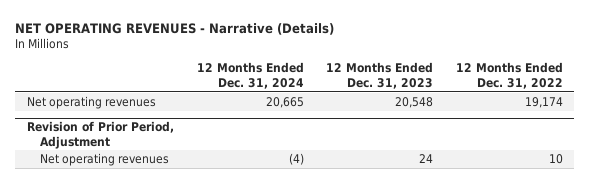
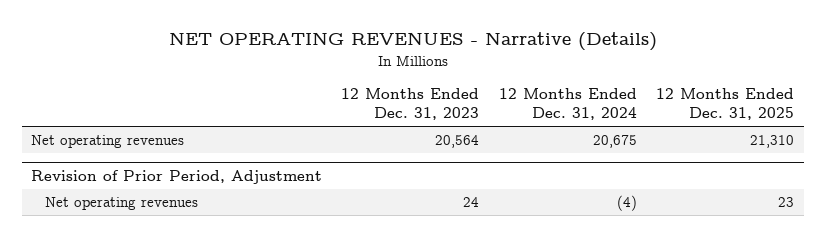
- | 12 Months Ended Dec. 31, 2024 | 12 Months Ended Dec. 31, 2023 | 12 Months Ended Dec. 31, 2022
+ | 12 Months Ended Dec. 31, 2023 | 12 Months Ended Dec. 31, 2024 | 12 Months Ended Dec. 31, 2025
- Net operating revenues | 20,665 | 20,548 | 19,174
+ Net operating revenues | 20,564 | 20,675 | 21,310

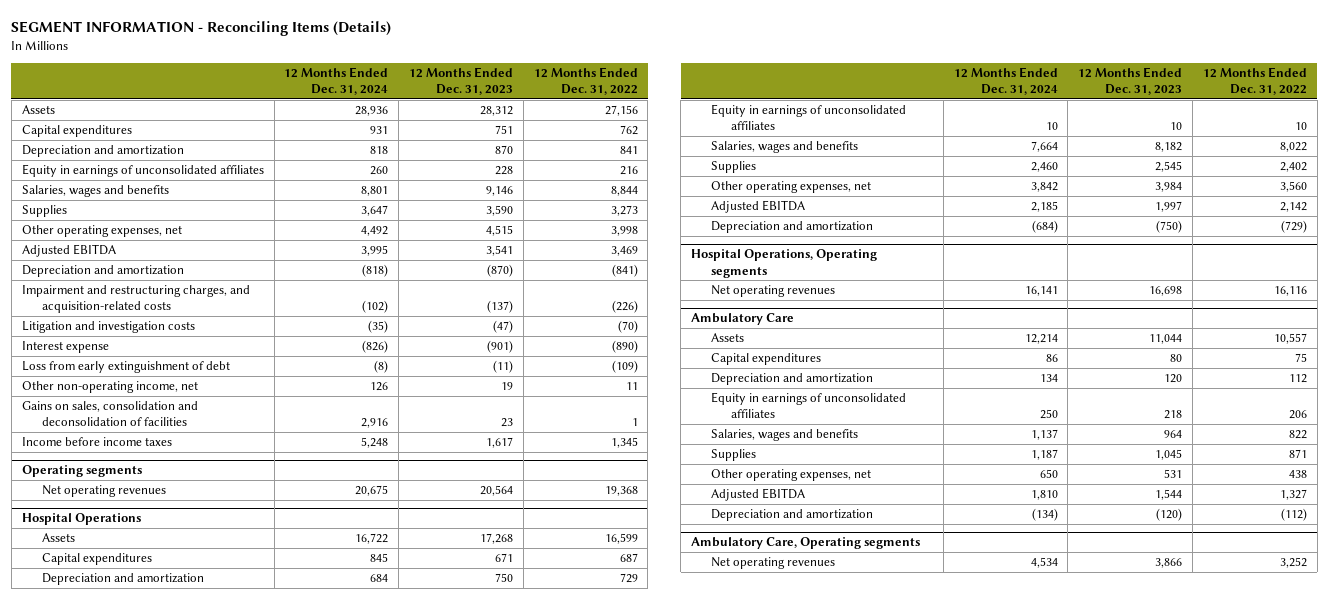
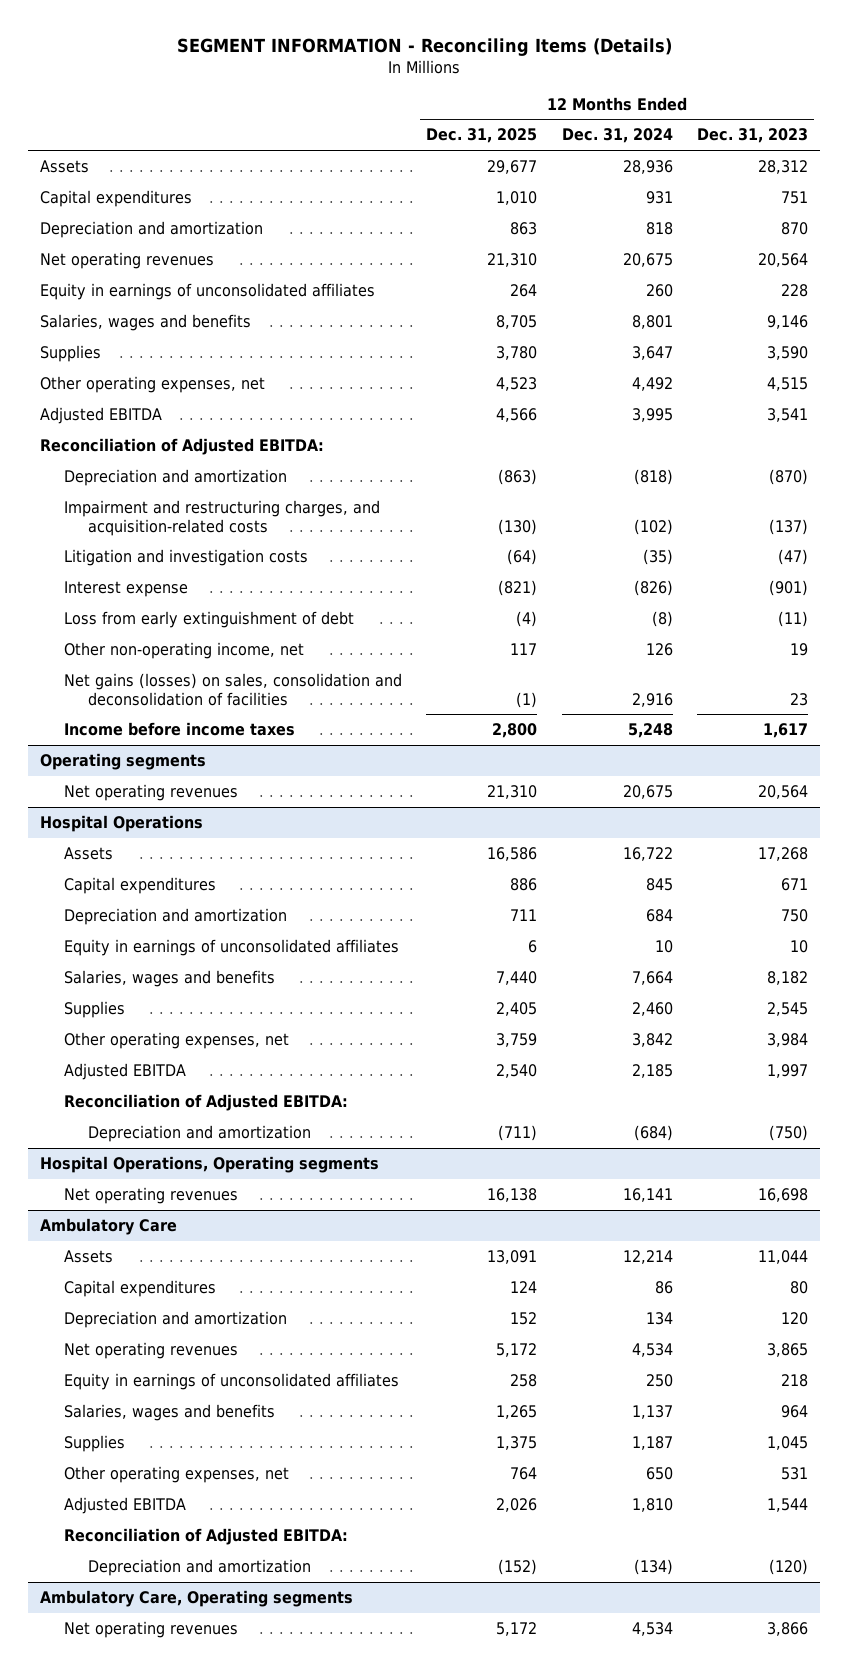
- | 12 Months Ended Dec. 31, 2024 | 12 Months Ended Dec. 31, 2023 | 12 Months Ended Dec. 31, 2022
+ | 12 Months Ended Dec. 31, 2025 | 12 Months Ended Dec. 31, 2024 | 12 Months Ended Dec. 31, 2023
+ Net operating revenues | 21,310 | 20,675 | 20,564
+ Reconciliation of Adjusted EBITDA:
- Gains on sales, consolidation and deconsolidation of facilities | 2,916 | 23 | 1
+ Net gains (losses) on sales, consolidation and deconsolidation of facilities | (1) | 2,916 | 23
@ Hospital Operations
+ Reconciliation of Adjusted EBITDA:
@ Ambulatory Care
+ Net operating revenues | 5,172 | 4,534 | 3,865
+ Reconciliation of Adjusted EBITDA:

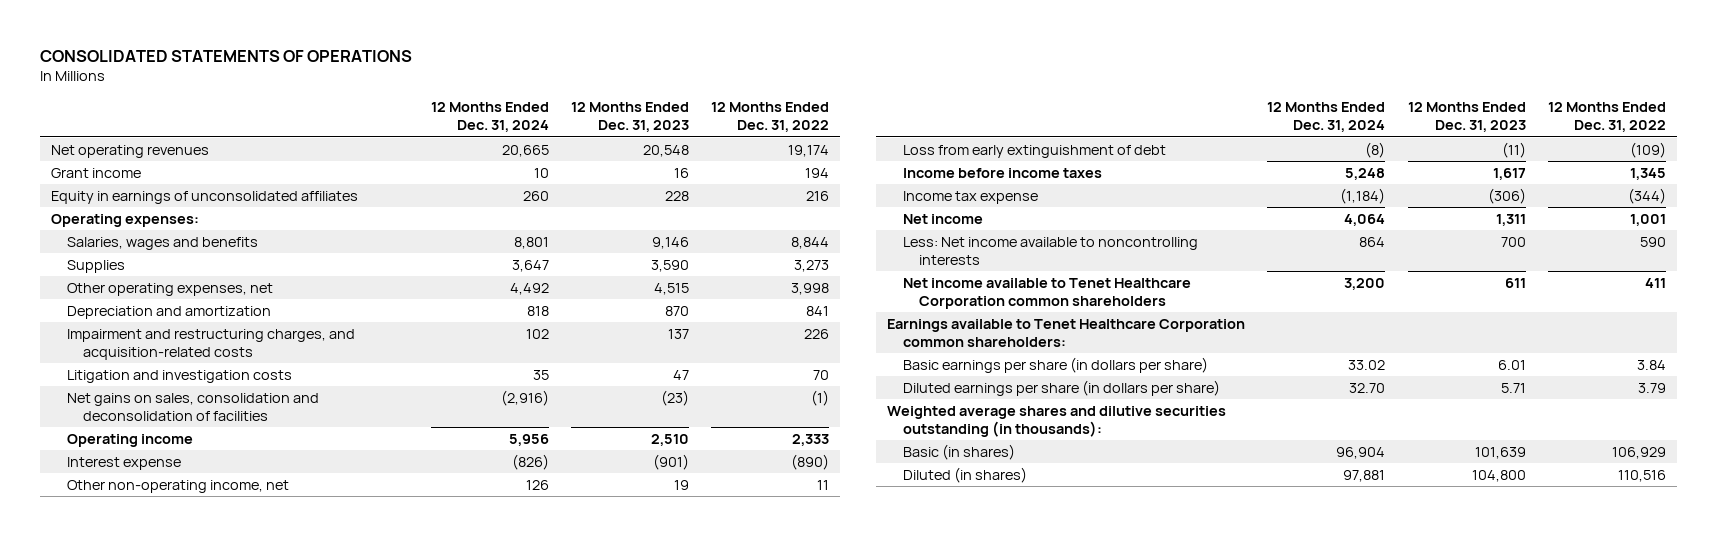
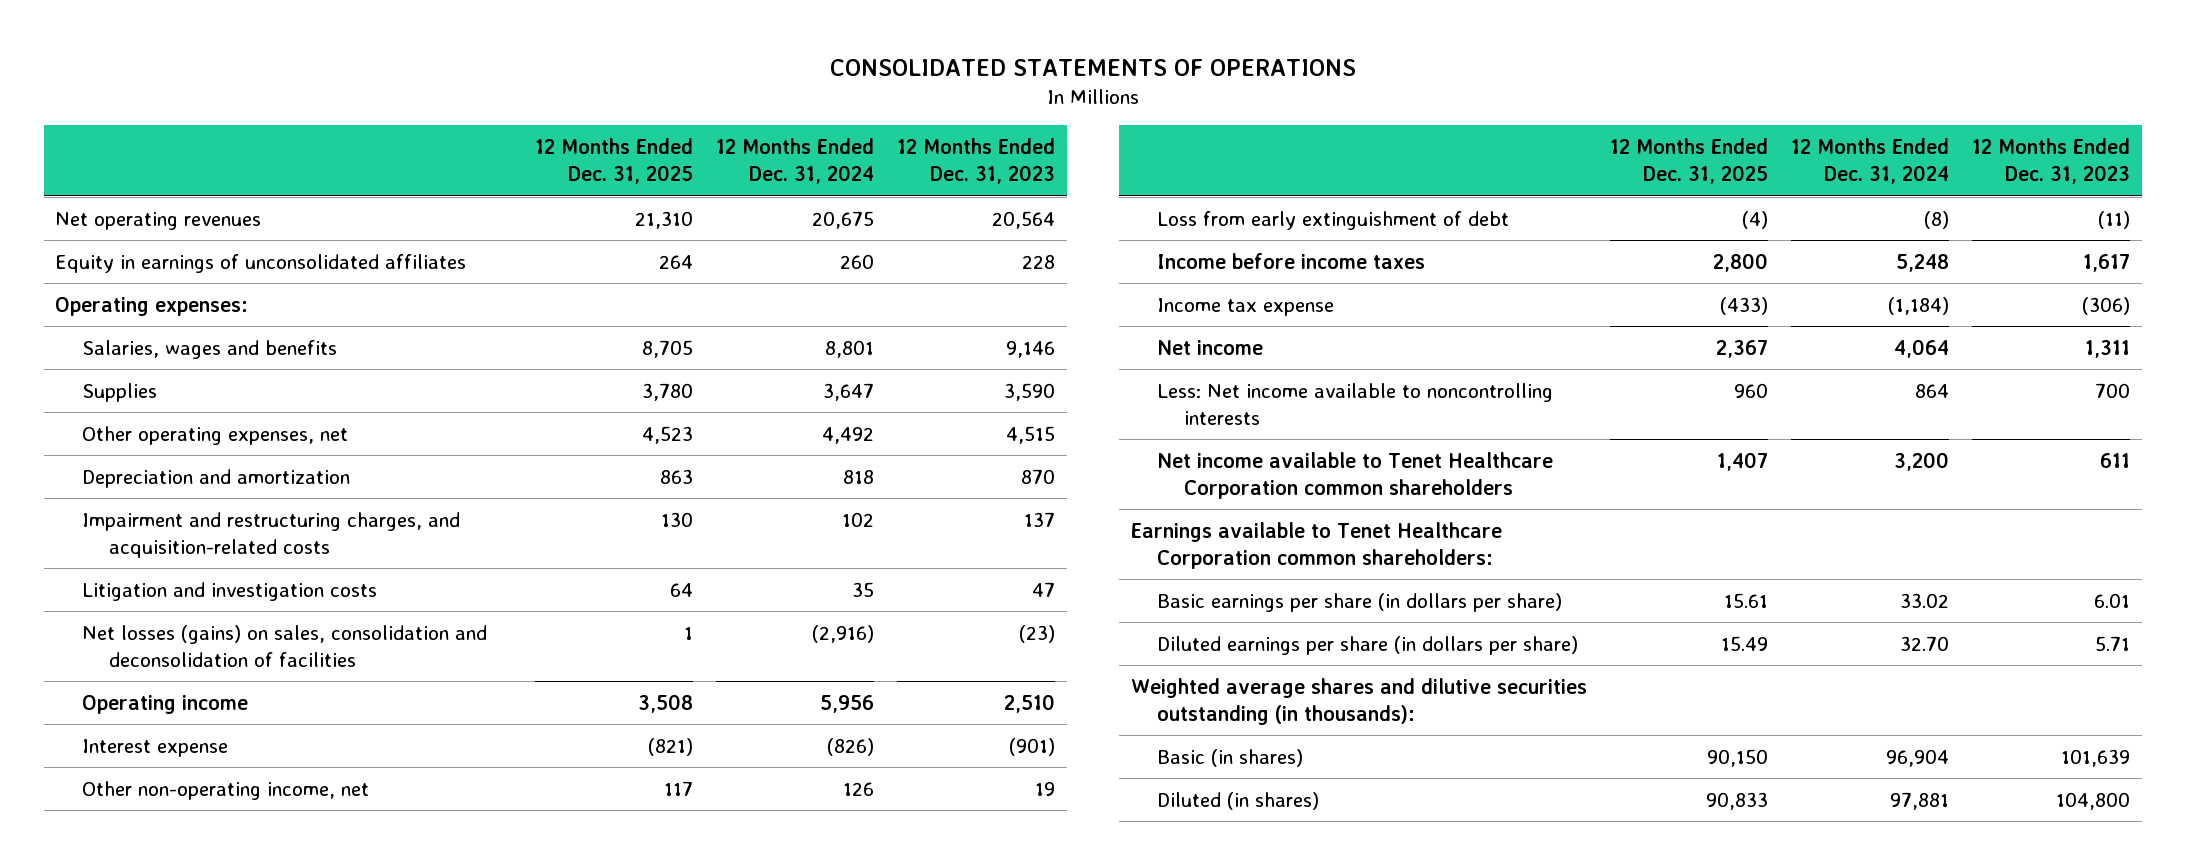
- | 12 Months Ended Dec. 31, 2024 | 12 Months Ended Dec. 31, 2023 | 12 Months Ended Dec. 31, 2022
+ | 12 Months Ended Dec. 31, 2025 | 12 Months Ended Dec. 31, 2024 | 12 Months Ended Dec. 31, 2023
- Net operating revenues | 20,665 | 20,548 | 19,174
- Grant income | 10 | 16 | 194
+ Net operating revenues | 21,310 | 20,675 | 20,564
- Net gains on sales, consolidation and deconsolidation of facilities | (2,916) | (23) | (1)
+ Net losses (gains) on sales, consolidation and deconsolidation of facilities | 1 | (2,916) | (23)

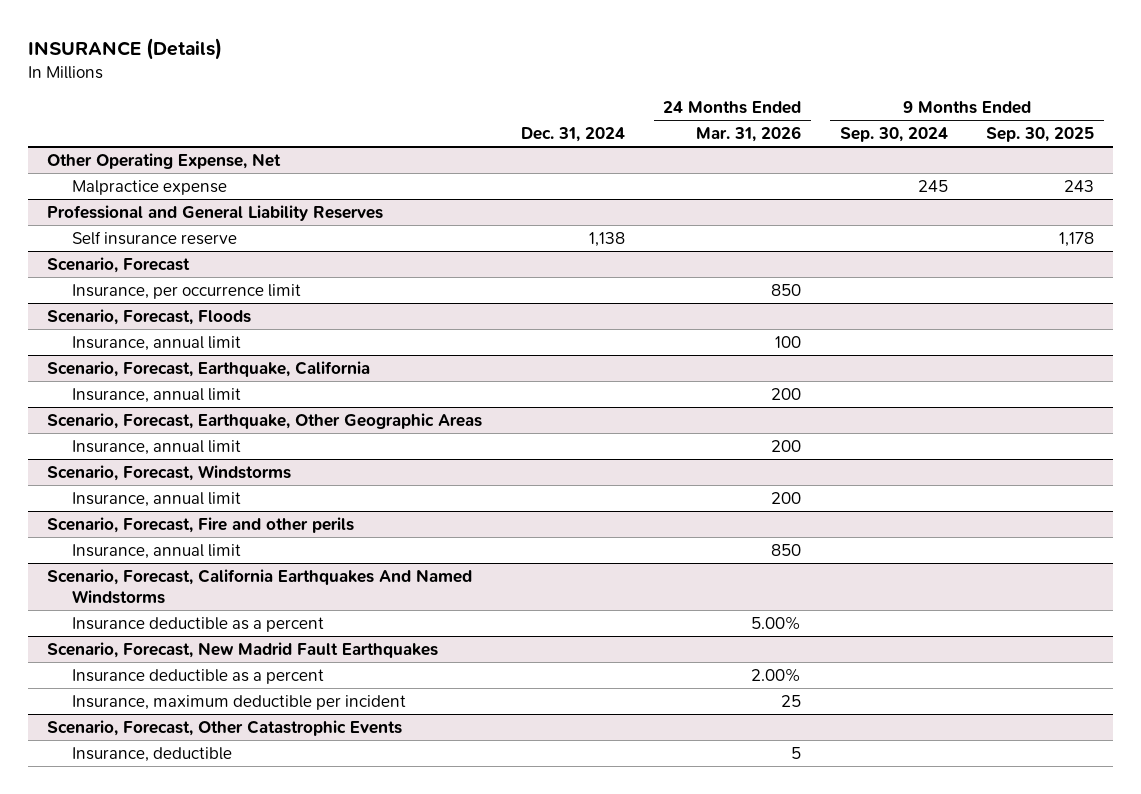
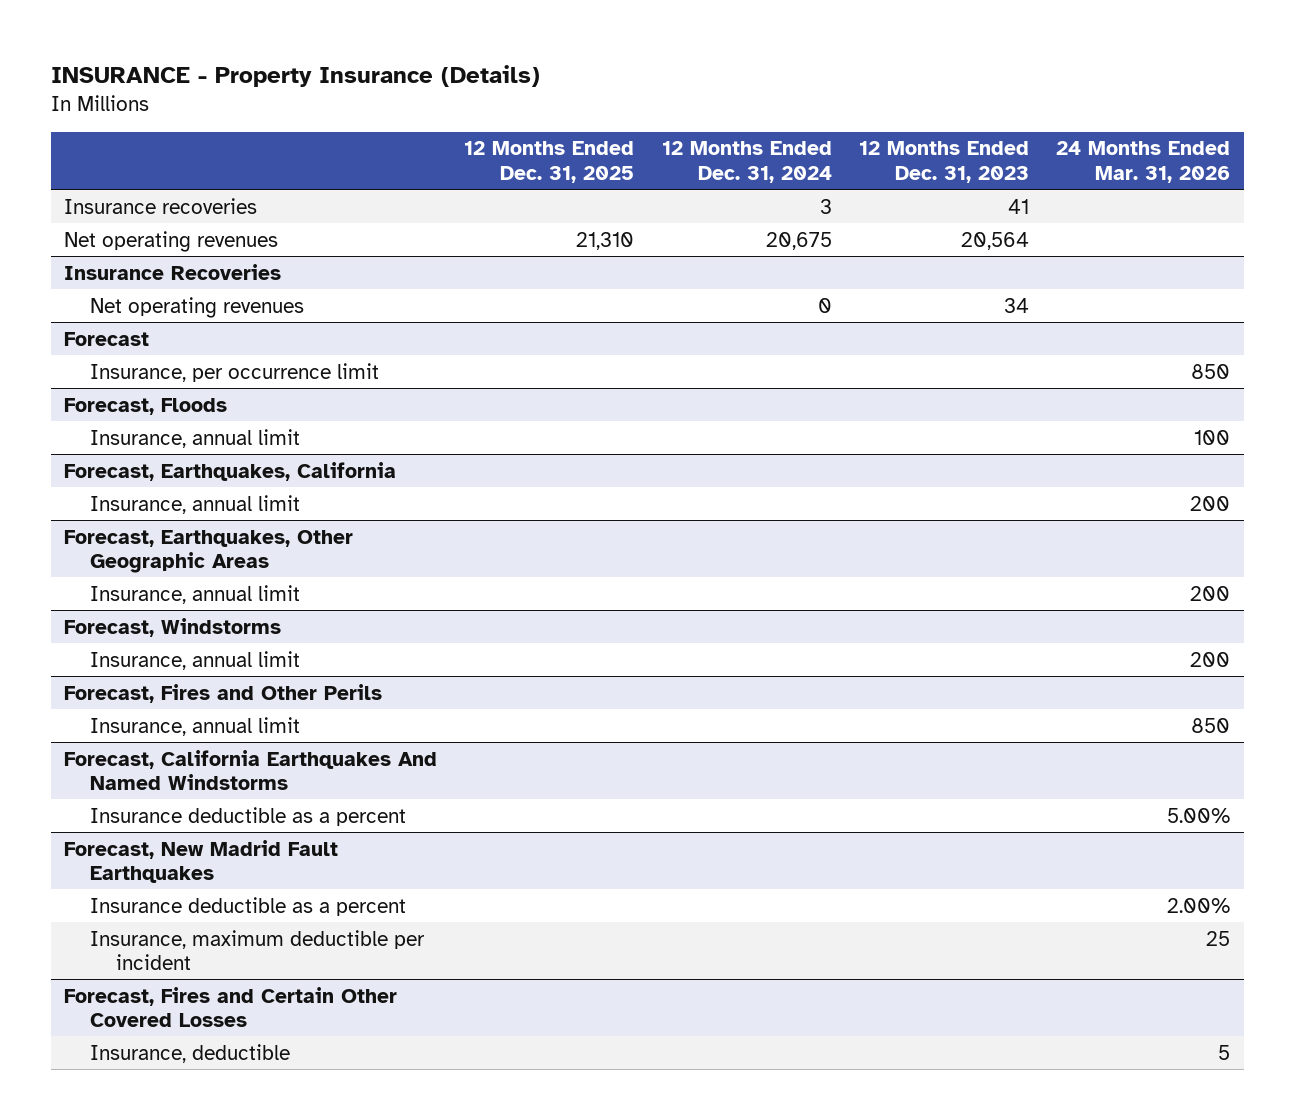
- INSURANCE (Details)
+ INSURANCE - Property Insurance (Details)
- | Dec. 31, 2024 | 24 Months Ended Mar. 31, 2026 | 9 Months Ended Sep. 30, 2024 | 9 Months Ended Sep. 30, 2025
+ | 12 Months Ended Dec. 31, 2025 | 12 Months Ended Dec. 31, 2024 | 12 Months Ended Dec. 31, 2023 | 24 Months Ended Mar. 31, 2026
- Other Operating Expense, Net
- Malpractice expense | | | 245 | 243
- Professional and General Liability Reserves
- Self insurance reserve | 1,138 | | | 1,178
- Scenario, Forecast
+ Insurance recoveries | | 3 | 41 |
+ Net operating revenues | 21,310 | 20,675 | 20,564 |
+ Insurance Recoveries
+ Net operating revenues | | 0 | 34 |
+ Forecast
- Scenario, Forecast, Floods
+ Forecast, Floods
- Scenario, Forecast, Earthquake, California
+ Forecast, Earthquakes, California
- Scenario, Forecast, Earthquake, Other Geographic Areas
+ Forecast, Earthquakes, Other Geographic Areas
- Scenario, Forecast, Windstorms
+ Forecast, Windstorms
- Scenario, Forecast, Fire and other perils
+ Forecast, Fires and Other Perils
- Scenario, Forecast, California Earthquakes And Named Windstorms
+ Forecast, California Earthquakes And Named Windstorms
- Scenario, Forecast, New Madrid Fault Earthquakes
+ Forecast, New Madrid Fault Earthquakes
- Scenario, Forecast, Other Catastrophic Events
+ Forecast, Fires and Certain Other Covered Losses

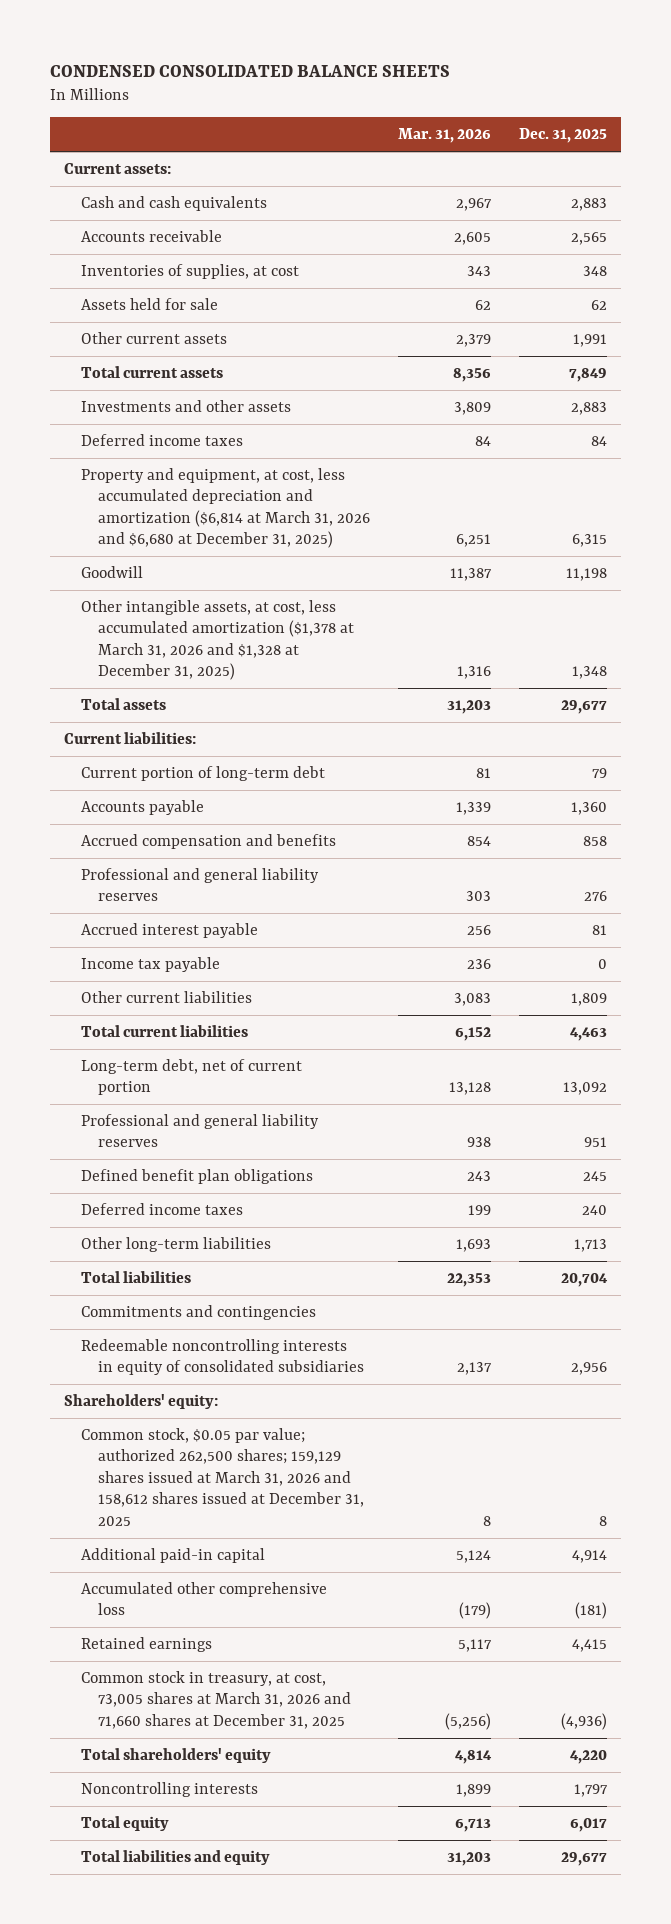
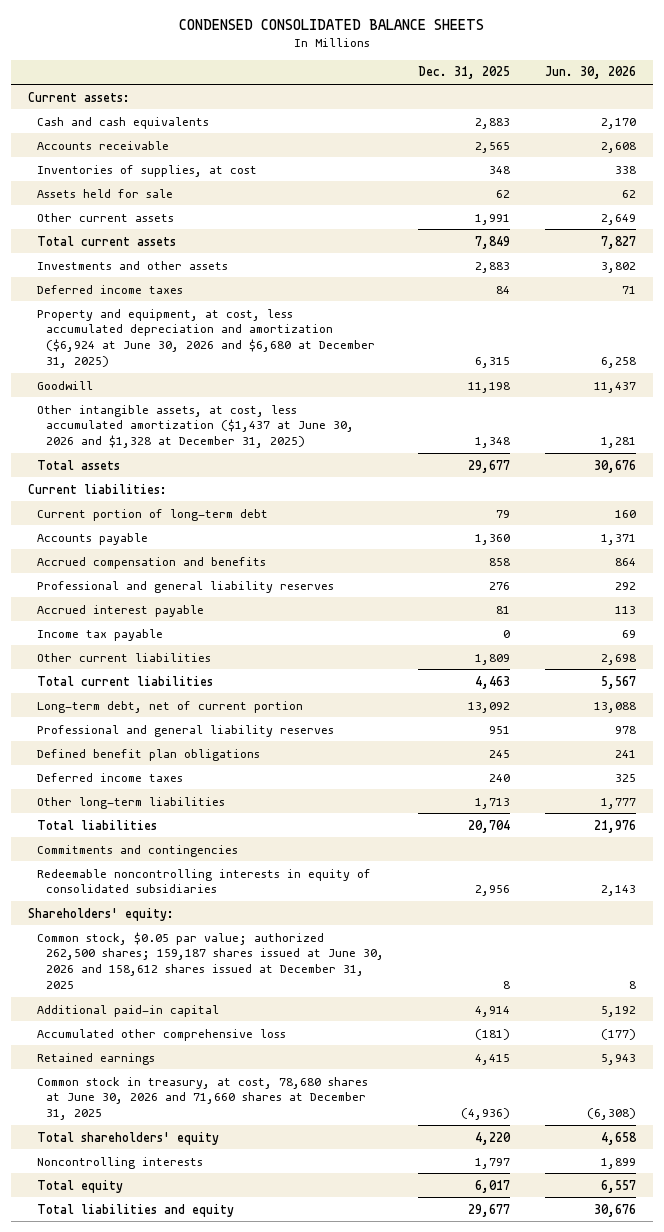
- | Mar. 31, 2026 | Dec. 31, 2025
+ | Dec. 31, 2025 | Jun. 30, 2026
- Property and equipment, at cost, less accumulated depreciation and amortization ($6,814 at March 31, 2026 and $6,680 at December 31, 2025) | 6,251 | 6,315
+ Property and equipment, at cost, less accumulated depreciation and amortization ($6,924 at June 30, 2026 and $6,680 at December 31, 2025) | 6,315 | 6,258
- Other intangible assets, at cost, less accumulated amortization ($1,378 at March 31, 2026 and $1,328 at December 31, 2025) | 1,316 | 1,348
+ Other intangible assets, at cost, less accumulated amortization ($1,437 at June 30, 2026 and $1,328 at December 31, 2025) | 1,348 | 1,281
- Common stock, $0.05 par value; authorized 262,500 shares; 159,129 shares issued at March 31, 2026 and 158,612 shares issued at December 31, 2025 | 8 | 8
+ Common stock, $0.05 par value; authorized 262,500 shares; 159,187 shares issued at June 30, 2026 and 158,612 shares issued at December 31, 2025 | 8 | 8
- Common stock in treasury, at cost, 73,005 shares at March 31, 2026 and 71,660 shares at December 31, 2025 | (5,256) | (4,936)
+ Common stock in treasury, at cost, 78,680 shares at June 30, 2026 and 71,660 shares at December 31, 2025 | (4,936) | (6,308)

